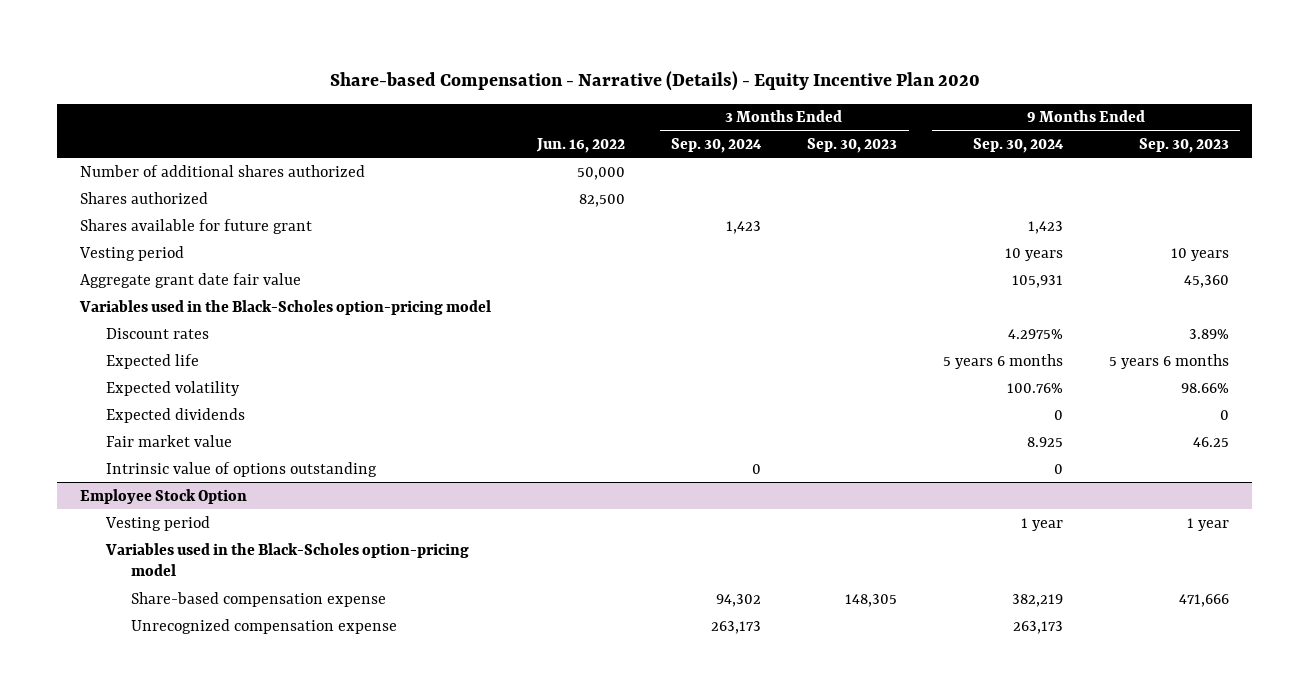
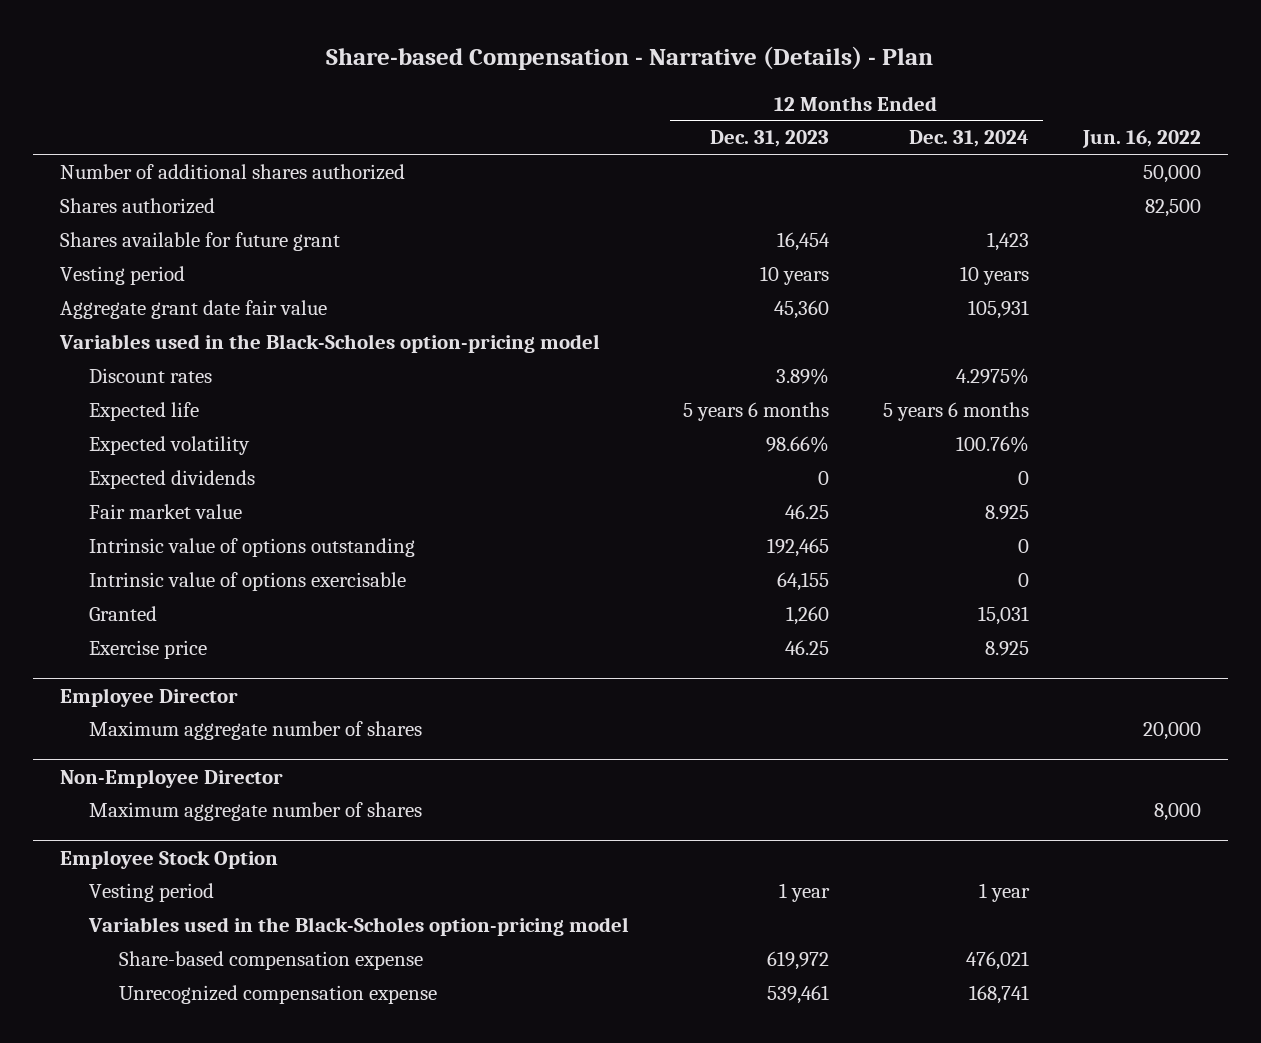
- Share-based Compensation - Narrative (Details) - Equity Incentive Plan 2020
+ Share-based Compensation - Narrative (Details) - Plan
- | Jun. 16, 2022 | 3 Months Ended Sep. 30, 2024 | 3 Months Ended Sep. 30, 2023 | 9 Months Ended Sep. 30, 2024 | 9 Months Ended Sep. 30, 2023
+ | 12 Months Ended Dec. 31, 2023 | 12 Months Ended Dec. 31, 2024 | Jun. 16, 2022
+ Intrinsic value of options exercisable | 64,155 | 0 |
+ Granted | 1,260 | 15,031 |
+ Exercise price | 46.25 | 8.925 |
+ Employee Director
+ Maximum aggregate number of shares | | | 20,000
+ Non-Employee Director
+ Maximum aggregate number of shares | | | 8,000

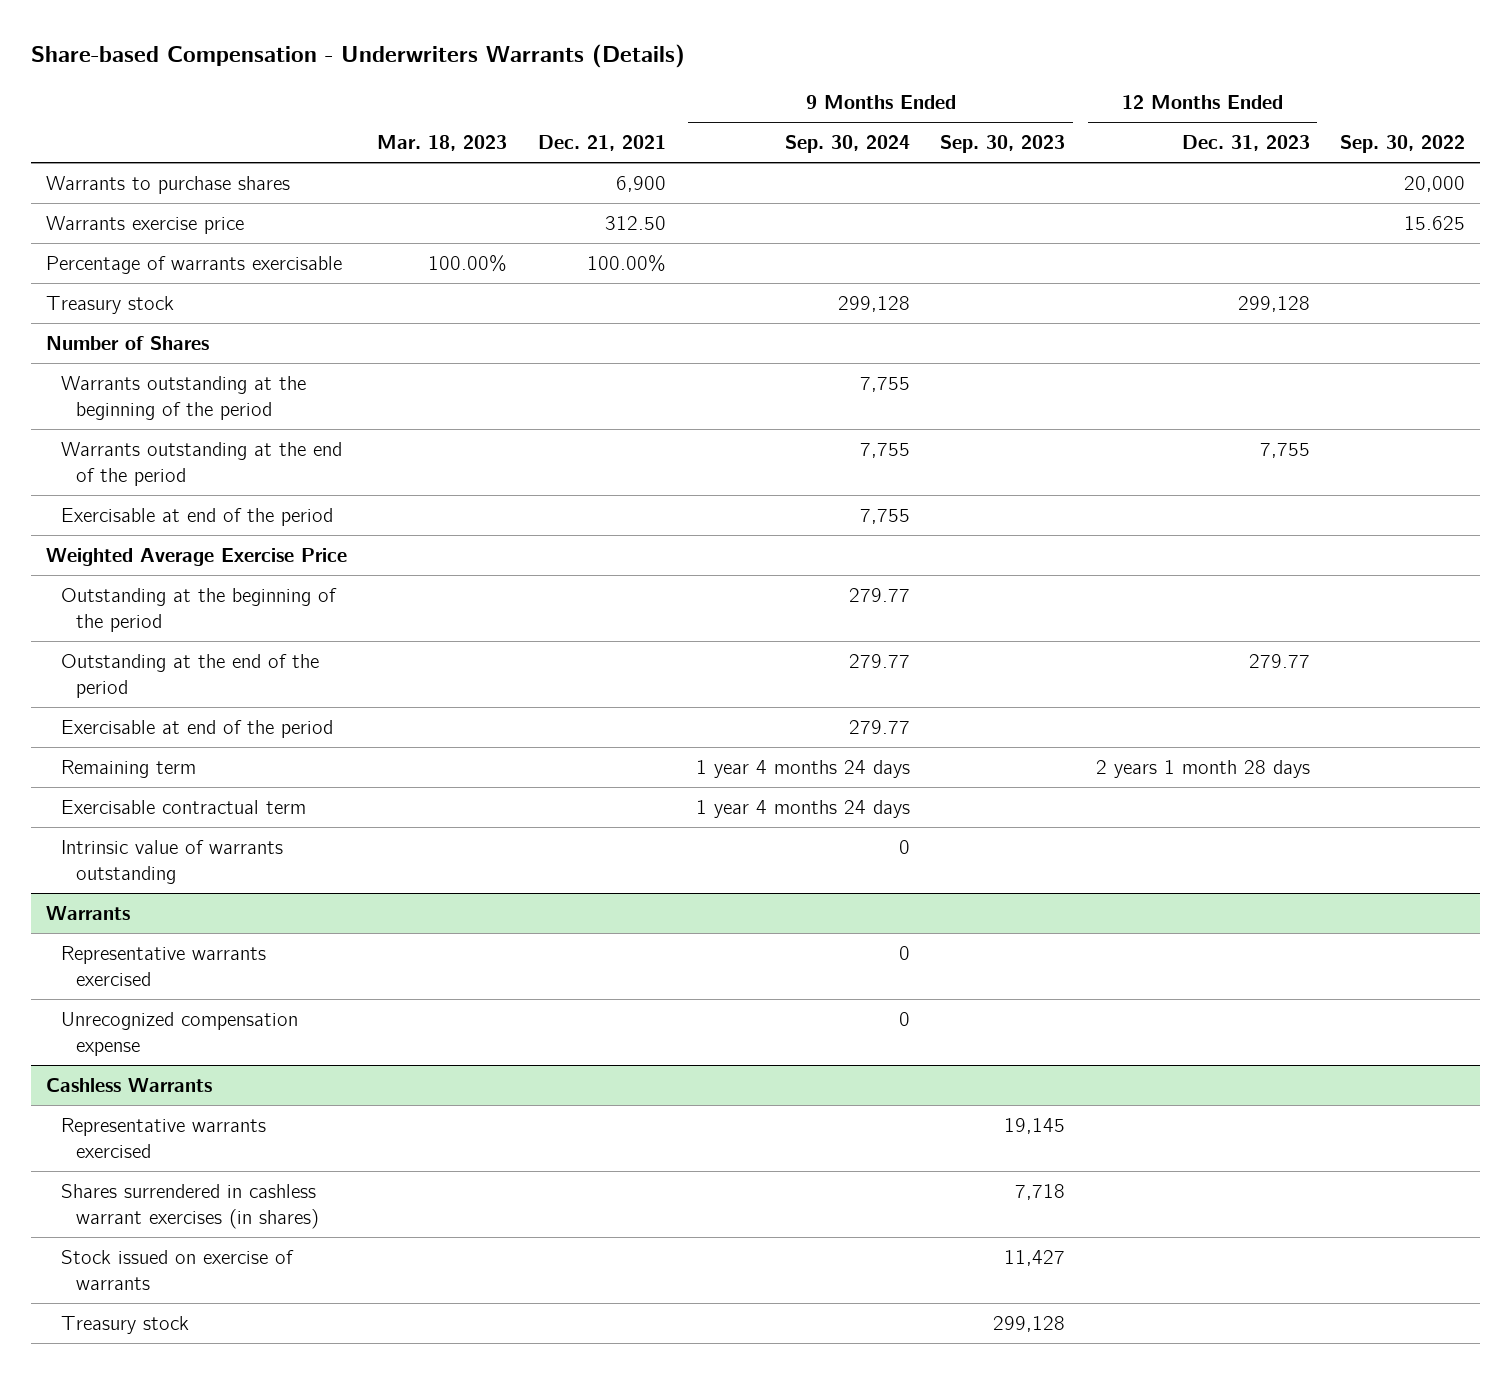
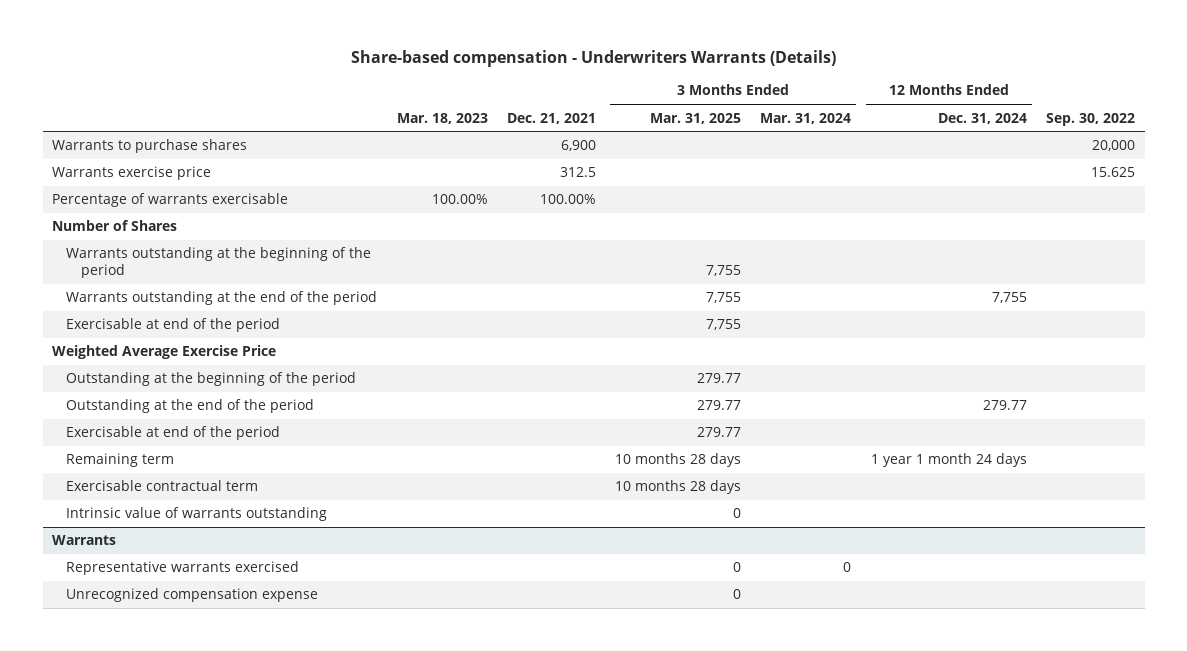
- Share-based Compensation - Underwriters Warrants (Details)
+ Share-based compensation - Underwriters Warrants (Details)
- | Mar. 18, 2023 | Dec. 21, 2021 | 9 Months Ended Sep. 30, 2024 | 9 Months Ended Sep. 30, 2023 | 12 Months Ended Dec. 31, 2023 | Sep. 30, 2022
+ | Mar. 18, 2023 | Dec. 21, 2021 | 3 Months Ended Mar. 31, 2025 | 3 Months Ended Mar. 31, 2024 | 12 Months Ended Dec. 31, 2024 | Sep. 30, 2022
- Warrants exercise price | | 312.50 | | | | 15.625
+ Warrants exercise price | | 312.5 | | | | 15.625
- Treasury stock | | | 299,128 | | 299,128 |
- Cashless Warrants
- Representative warrants exercised | | | | 19,145 | |
- Shares surrendered in cashless warrant exercises (in shares) | | | | 7,718 | |
- Stock issued on exercise of warrants | | | | 11,427 | |
- Treasury stock | | | | 299,128 | |

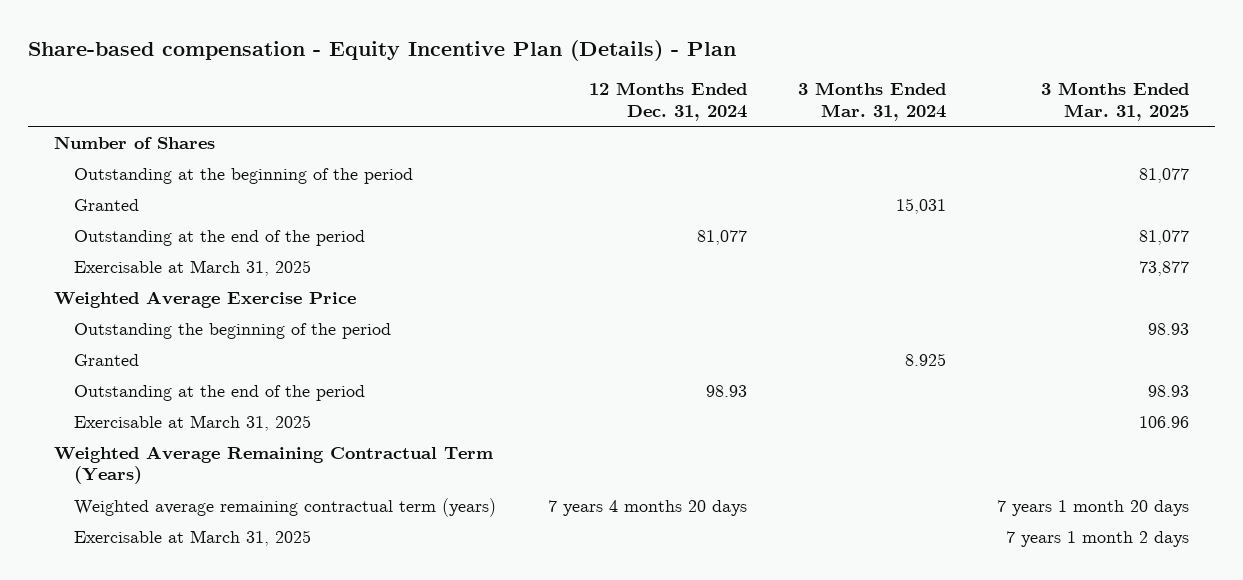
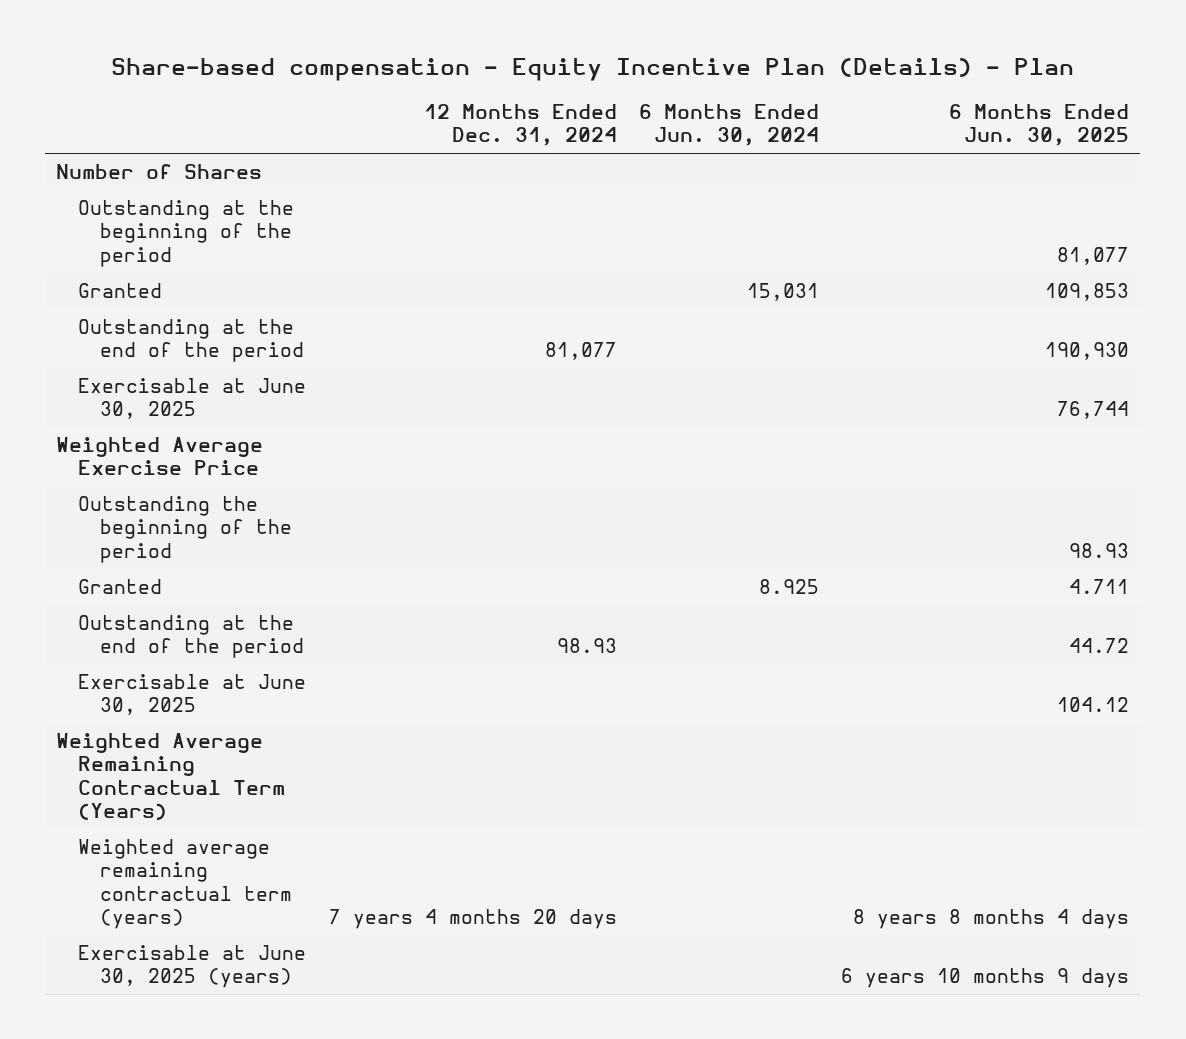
- | 12 Months Ended Dec. 31, 2024 | 3 Months Ended Mar. 31, 2024 | 3 Months Ended Mar. 31, 2025
+ | 12 Months Ended Dec. 31, 2024 | 6 Months Ended Jun. 30, 2024 | 6 Months Ended Jun. 30, 2025
- Exercisable at March 31, 2025 | | | 73,877
+ Exercisable at June 30, 2025 | | | 76,744
- Exercisable at March 31, 2025 | | | 106.96
+ Exercisable at June 30, 2025 | | | 104.12
- Exercisable at March 31, 2025 | | | 7 years 1 month 2 days
+ Exercisable at June 30, 2025 (years) | | | 6 years 10 months 9 days

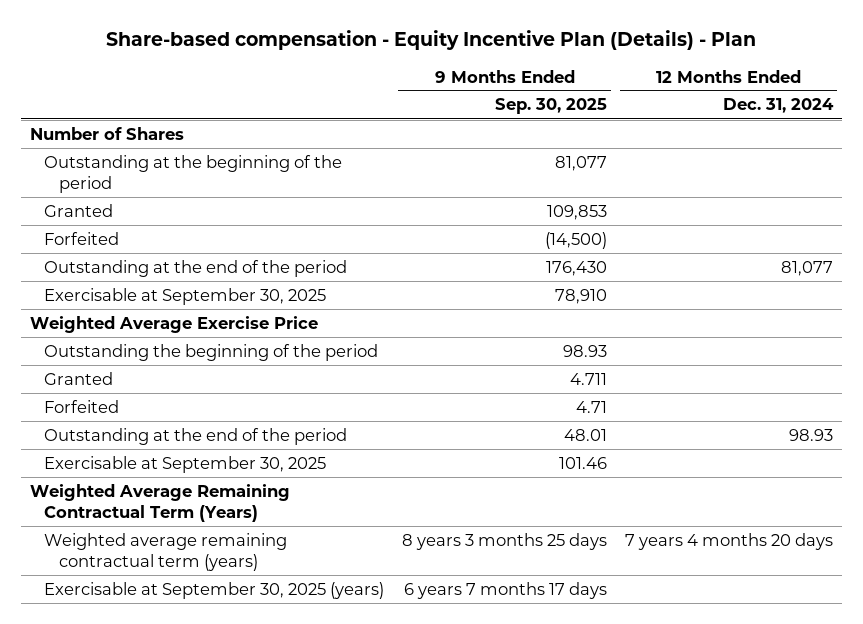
- | 12 Months Ended Dec. 31, 2024 | 6 Months Ended Jun. 30, 2024 | 6 Months Ended Jun. 30, 2025
+ | 9 Months Ended Sep. 30, 2025 | 12 Months Ended Dec. 31, 2024
+ Forfeited | (14,500) |
- Exercisable at June 30, 2025 | | | 76,744
+ Exercisable at September 30, 2025 | 78,910 |
+ Forfeited | 4.71 |
- Exercisable at June 30, 2025 | | | 104.12
+ Exercisable at September 30, 2025 | 101.46 |
- Exercisable at June 30, 2025 (years) | | | 6 years 10 months 9 days
+ Exercisable at September 30, 2025 (years) | 6 years 7 months 17 days |

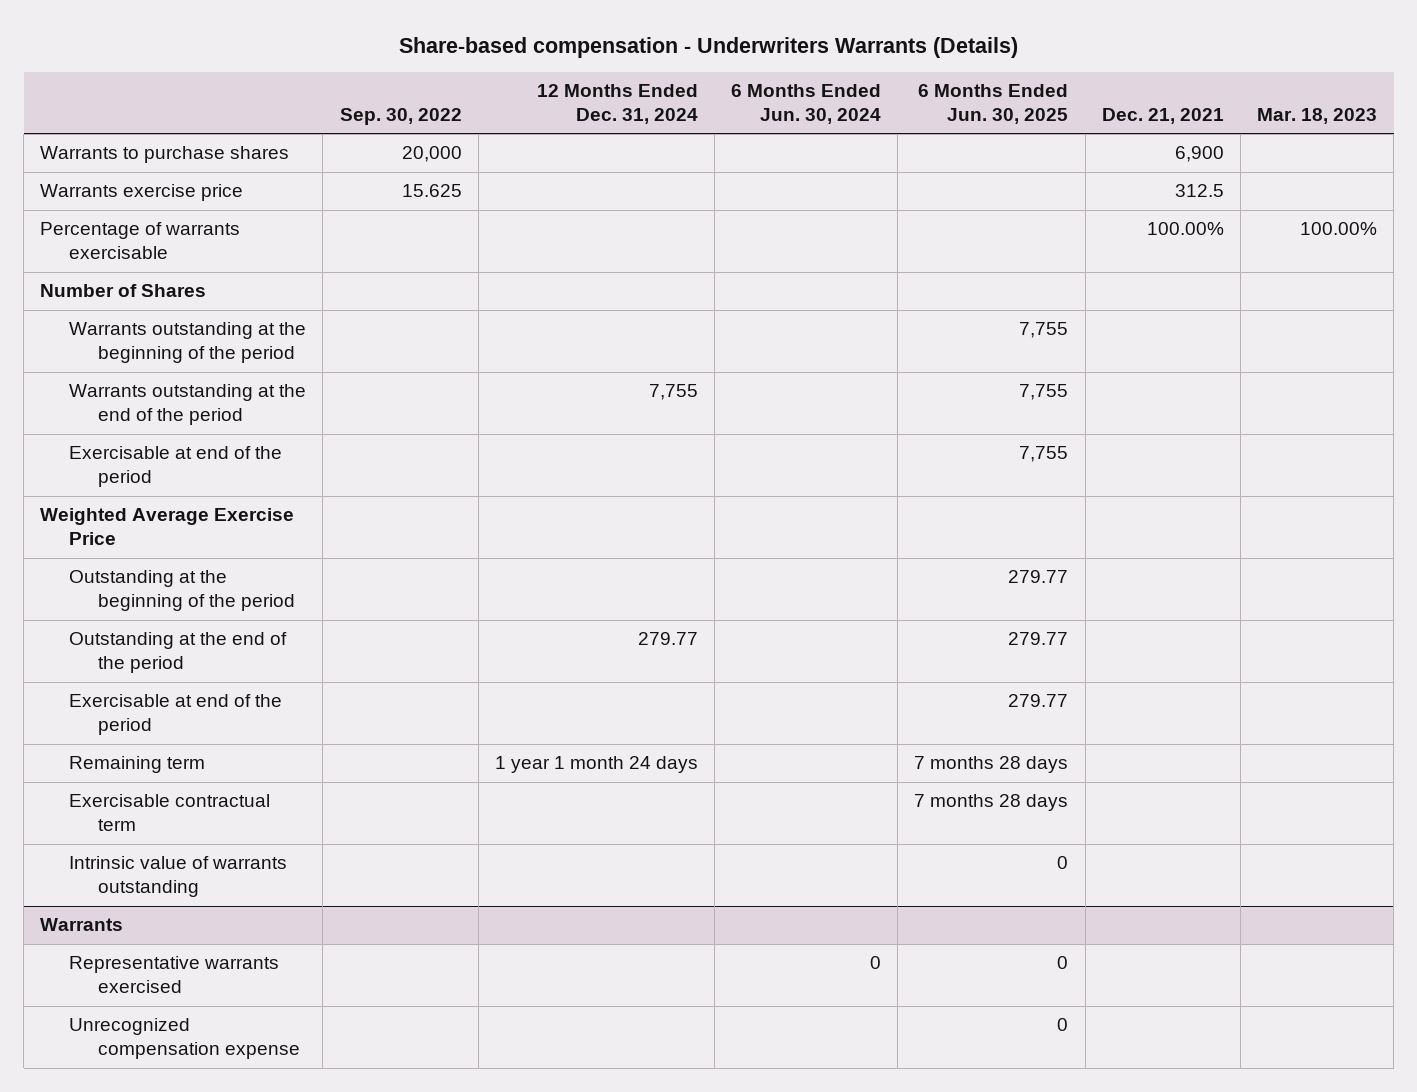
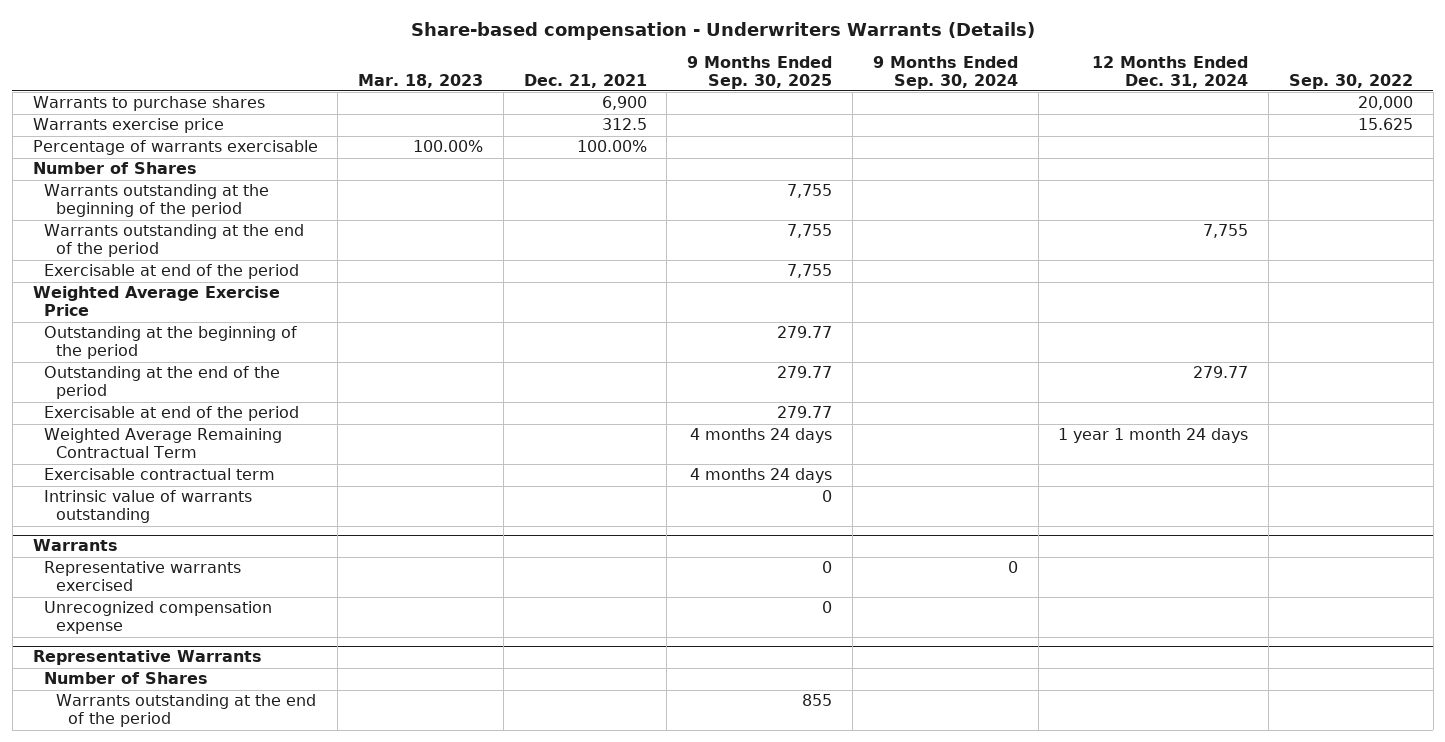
- | Sep. 30, 2022 | 12 Months Ended Dec. 31, 2024 | 6 Months Ended Jun. 30, 2024 | 6 Months Ended Jun. 30, 2025 | Dec. 21, 2021 | Mar. 18, 2023
+ | Mar. 18, 2023 | Dec. 21, 2021 | 9 Months Ended Sep. 30, 2025 | 9 Months Ended Sep. 30, 2024 | 12 Months Ended Dec. 31, 2024 | Sep. 30, 2022
- Remaining term | | 1 year 1 month 24 days | | 7 months 28 days | |
+ Weighted Average Remaining Contractual Term | | | 4 months 24 days | | 1 year 1 month 24 days |
+ Representative Warrants
+ Number of Shares
+ Warrants outstanding at the end of the period | | | 855 | | |

